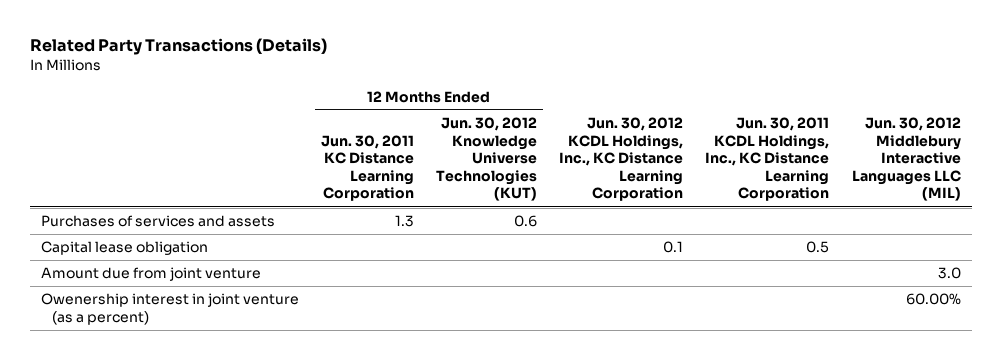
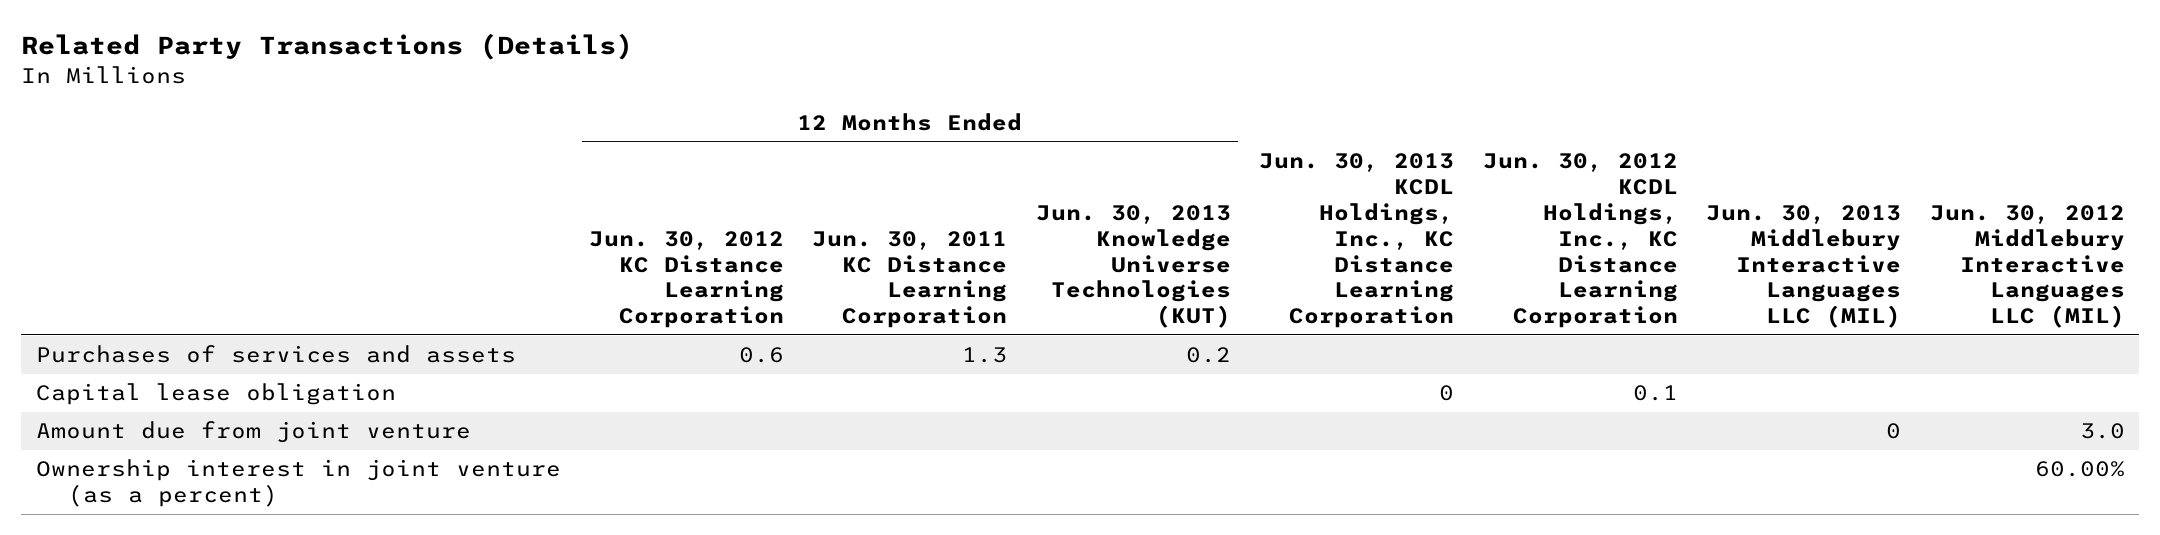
- | 12 Months Ended Jun. 30, 2011 KC Distance Learning Corporation | 12 Months Ended Jun. 30, 2012 Knowledge Universe Technologies (KUT) | Jun. 30, 2012 KCDL Holdings, Inc., KC Distance Learning Corporation | Jun. 30, 2011 KCDL Holdings, Inc., KC Distance Learning Corporation | Jun. 30, 2012 Middlebury Interactive Languages LLC (MIL)
+ | 12 Months Ended Jun. 30, 2012 KC Distance Learning Corporation | 12 Months Ended Jun. 30, 2011 KC Distance Learning Corporation | 12 Months Ended Jun. 30, 2013 Knowledge Universe Technologies (KUT) | Jun. 30, 2013 KCDL Holdings, Inc., KC Distance Learning Corporation | Jun. 30, 2012 KCDL Holdings, Inc., KC Distance Learning Corporation | Jun. 30, 2013 Middlebury Interactive Languages LLC (MIL) | Jun. 30, 2012 Middlebury Interactive Languages LLC (MIL)
- Owenership interest in joint venture (as a percent) | | | | | 60.00%
+ Ownership interest in joint venture (as a percent) | | | | | | | 60.00%

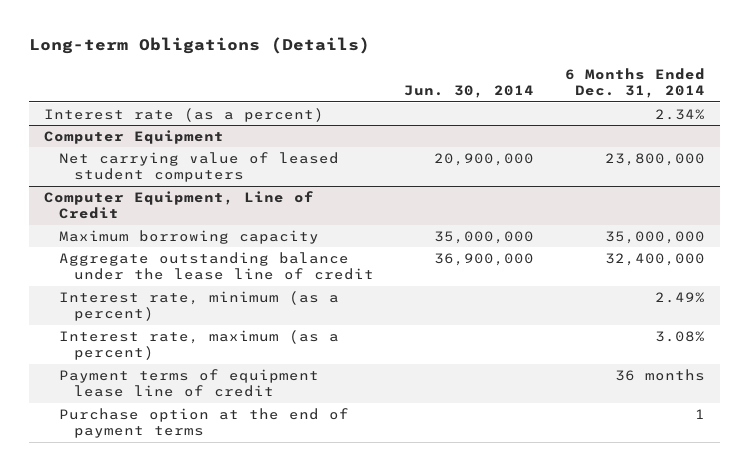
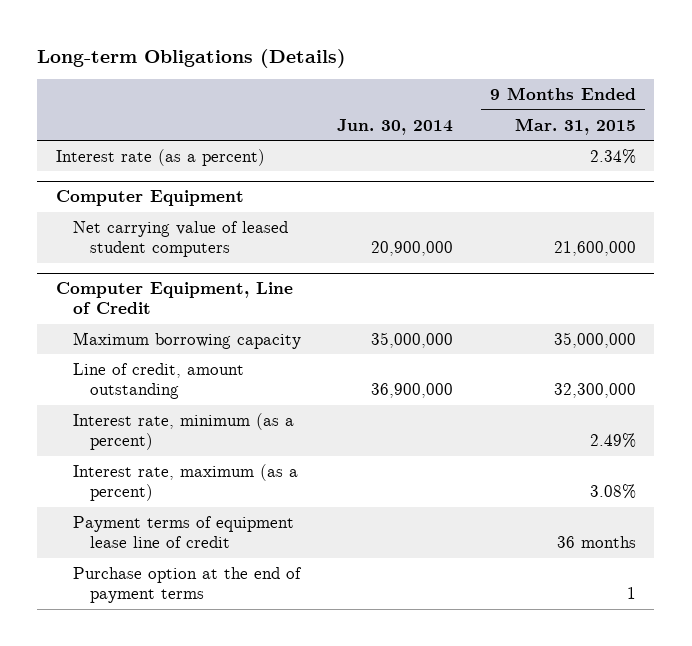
- | Jun. 30, 2014 | 6 Months Ended Dec. 31, 2014
+ | Jun. 30, 2014 | 9 Months Ended Mar. 31, 2015
@ Computer Equipment, Line of Credit
- Aggregate outstanding balance under the lease line of credit | 36,900,000 | 32,400,000
+ Line of credit, amount outstanding | 36,900,000 | 32,300,000

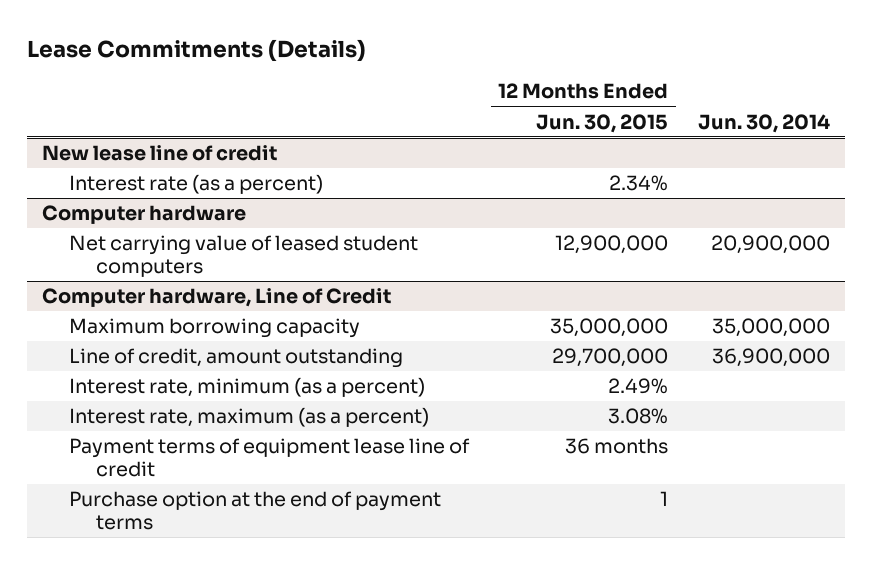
- Long-term Obligations (Details)
+ Lease Commitments (Details)
- | Jun. 30, 2014 | 9 Months Ended Mar. 31, 2015
+ | 12 Months Ended Jun. 30, 2015 | Jun. 30, 2014
- Interest rate (as a percent) | | 2.34%
- Computer Equipment
+ New lease line of credit
+ Interest rate (as a percent) | 2.34% |
+ Computer hardware
- Computer Equipment, Line of Credit
+ Computer hardware, Line of Credit

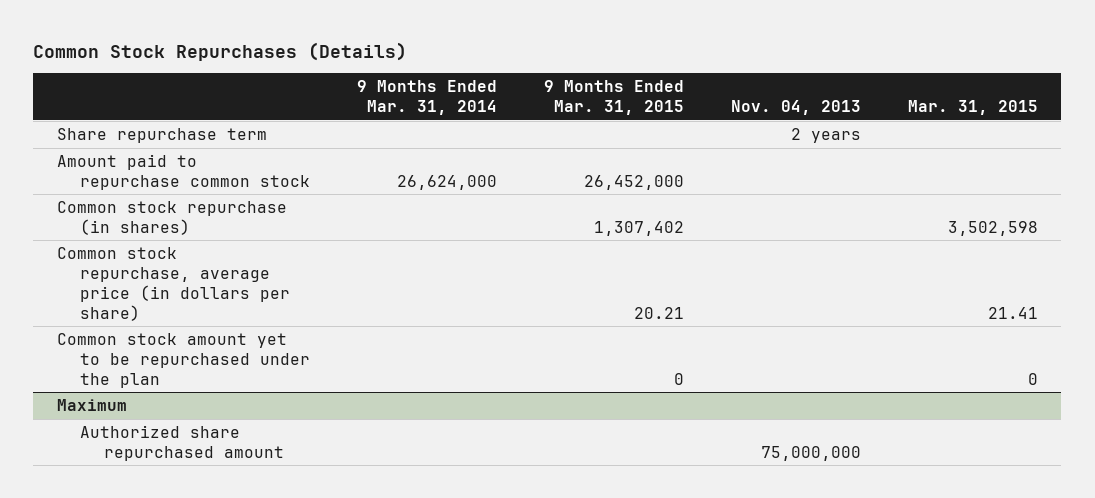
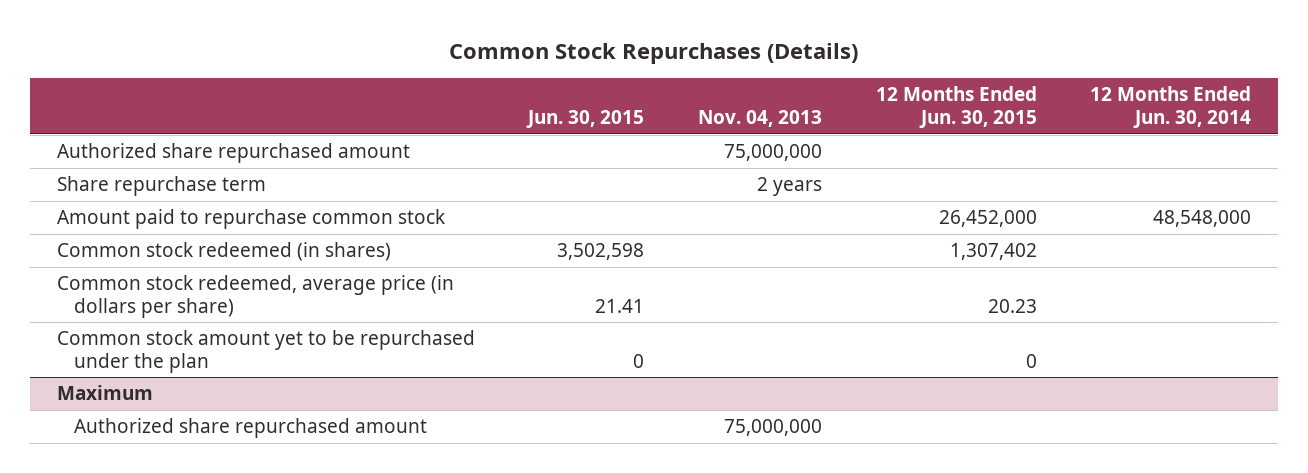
- | 9 Months Ended Mar. 31, 2014 | 9 Months Ended Mar. 31, 2015 | Nov. 04, 2013 | Mar. 31, 2015
+ | Jun. 30, 2015 | Nov. 04, 2013 | 12 Months Ended Jun. 30, 2015 | 12 Months Ended Jun. 30, 2014
+ Authorized share repurchased amount | | 75,000,000 | |
- Common stock repurchase (in shares) | | 1,307,402 | | 3,502,598
- Common stock repurchase, average price (in dollars per share) | | 20.21 | | 21.41
+ Common stock redeemed (in shares) | 3,502,598 | | 1,307,402 |
+ Common stock redeemed, average price (in dollars per share) | 21.41 | | 20.23 |

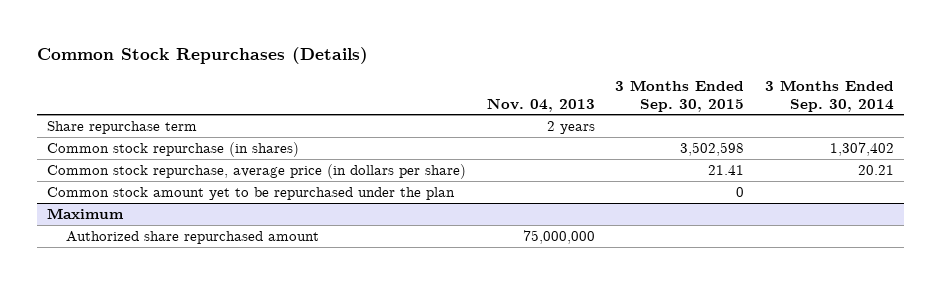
- | Jun. 30, 2015 | Nov. 04, 2013 | 12 Months Ended Jun. 30, 2015 | 12 Months Ended Jun. 30, 2014
+ | Nov. 04, 2013 | 3 Months Ended Sep. 30, 2015 | 3 Months Ended Sep. 30, 2014
- Authorized share repurchased amount | | 75,000,000 | |
- Amount paid to repurchase common stock | | | 26,452,000 | 48,548,000
- Common stock redeemed (in shares) | 3,502,598 | | 1,307,402 |
- Common stock redeemed, average price (in dollars per share) | 21.41 | | 20.23 |
+ Common stock repurchase (in shares) | | 3,502,598 | 1,307,402
+ Common stock repurchase, average price (in dollars per share) | | 21.41 | 20.21

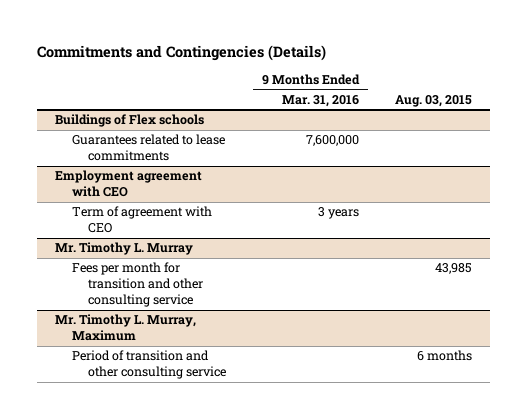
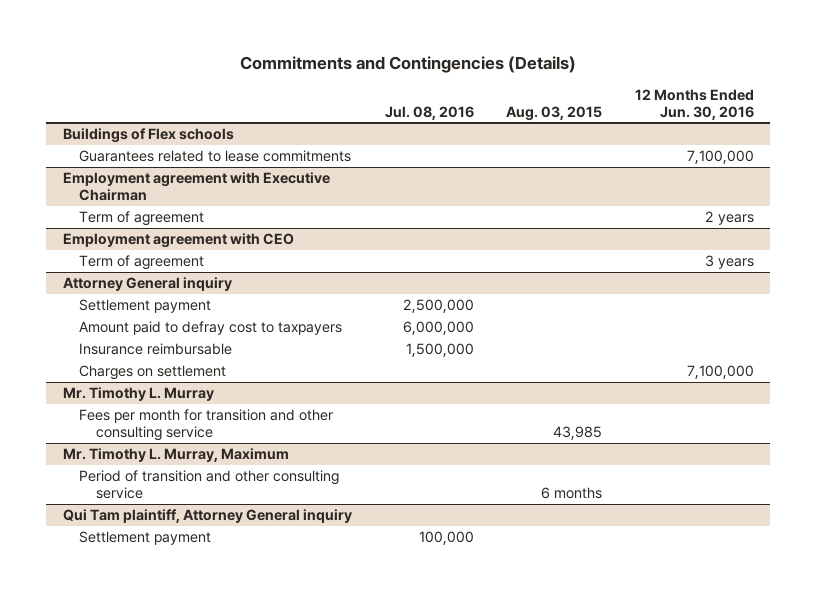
- | 9 Months Ended Mar. 31, 2016 | Aug. 03, 2015
+ | Jul. 08, 2016 | Aug. 03, 2015 | 12 Months Ended Jun. 30, 2016
+ Employment agreement with Executive Chairman
+ Term of agreement | | | 2 years
@ Employment agreement with CEO
- Term of agreement with CEO | 3 years |
+ Term of agreement | | | 3 years
+ Attorney General inquiry
+ Settlement payment | 2,500,000 | |
+ Amount paid to defray cost to taxpayers | 6,000,000 | |
+ Insurance reimbursable | 1,500,000 | |
+ Charges on settlement | | | 7,100,000
+ Qui Tam plaintiff, Attorney General inquiry
+ Settlement payment | 100,000 | |

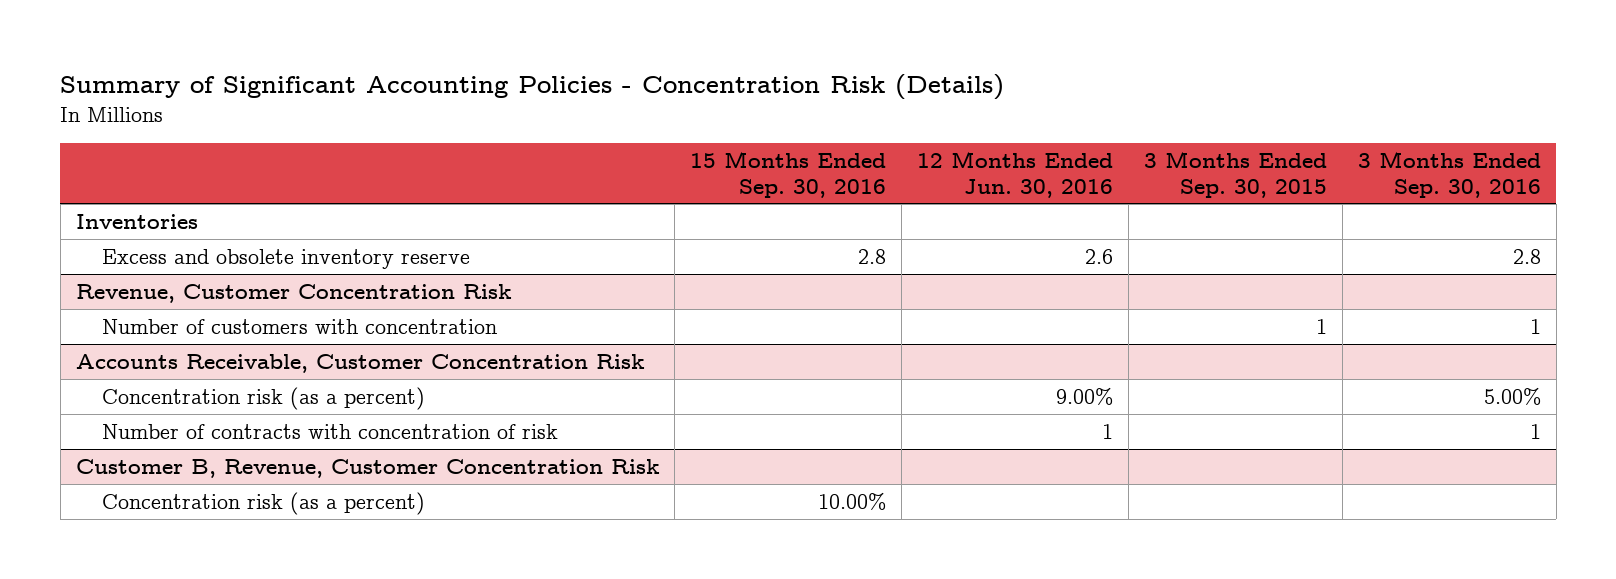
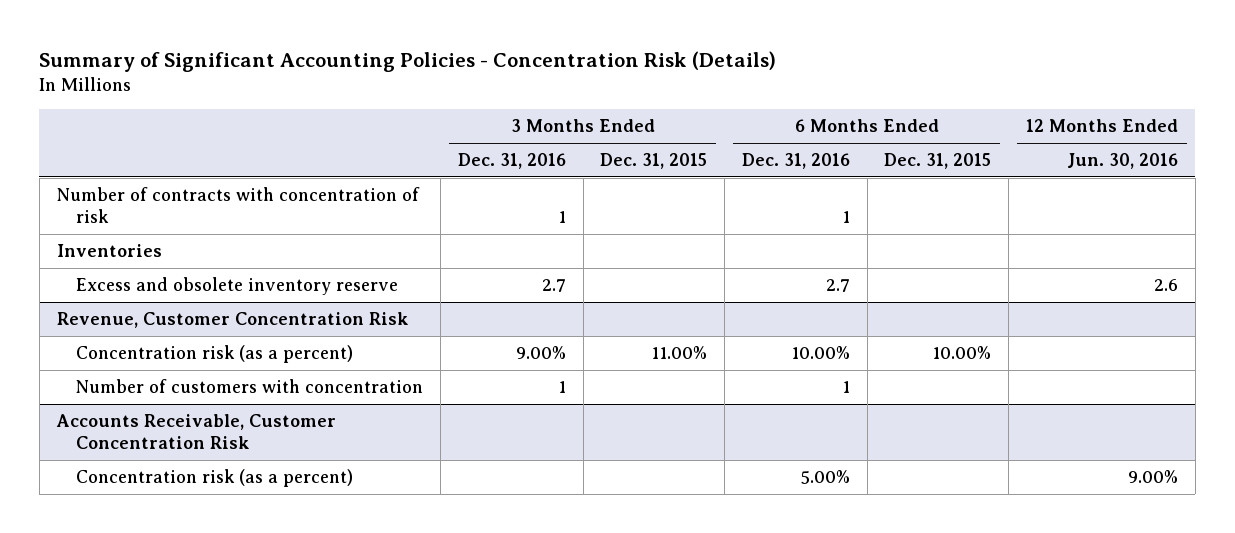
- | 15 Months Ended Sep. 30, 2016 | 12 Months Ended Jun. 30, 2016 | 3 Months Ended Sep. 30, 2015 | 3 Months Ended Sep. 30, 2016
+ | 3 Months Ended Dec. 31, 2016 | 3 Months Ended Dec. 31, 2015 | 6 Months Ended Dec. 31, 2016 | 6 Months Ended Dec. 31, 2015 | 12 Months Ended Jun. 30, 2016
+ Number of contracts with concentration of risk | 1 | | 1 | |
@ Revenue, Customer Concentration Risk
+ Concentration risk (as a percent) | 9.00% | 11.00% | 10.00% | 10.00% |
@ Accounts Receivable, Customer Concentration Risk
- Number of contracts with concentration of risk | | 1 | | 1
- Customer B, Revenue, Customer Concentration Risk
- Concentration risk (as a percent) | 10.00% | | |

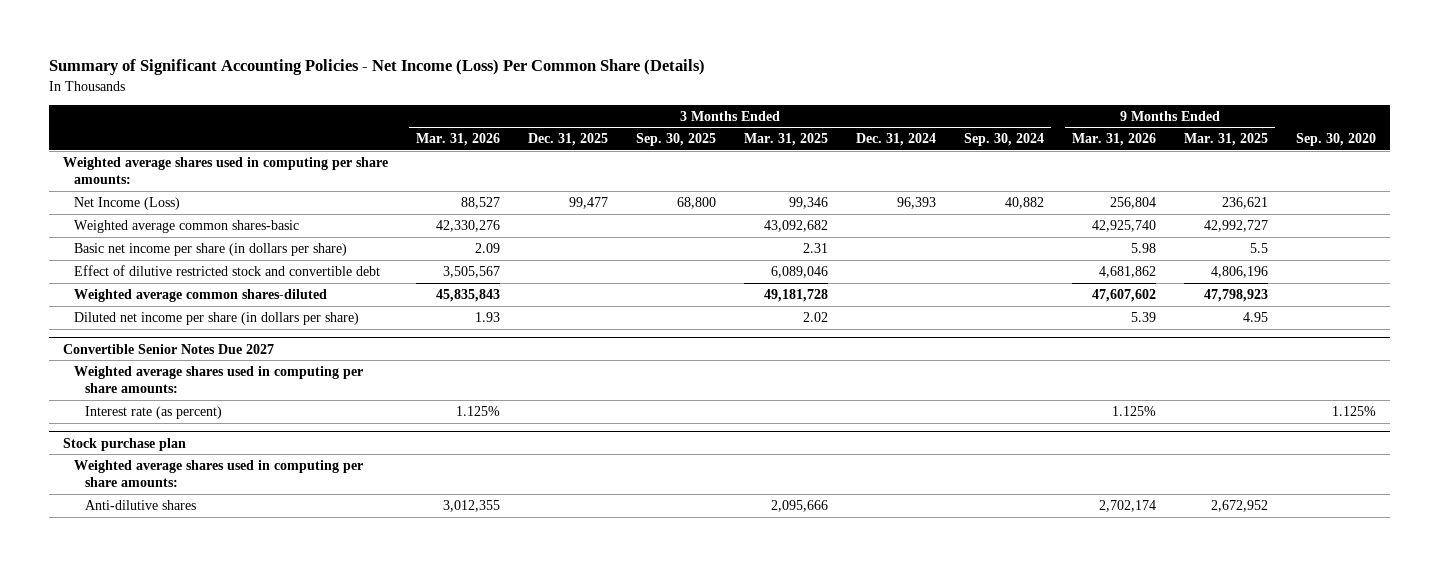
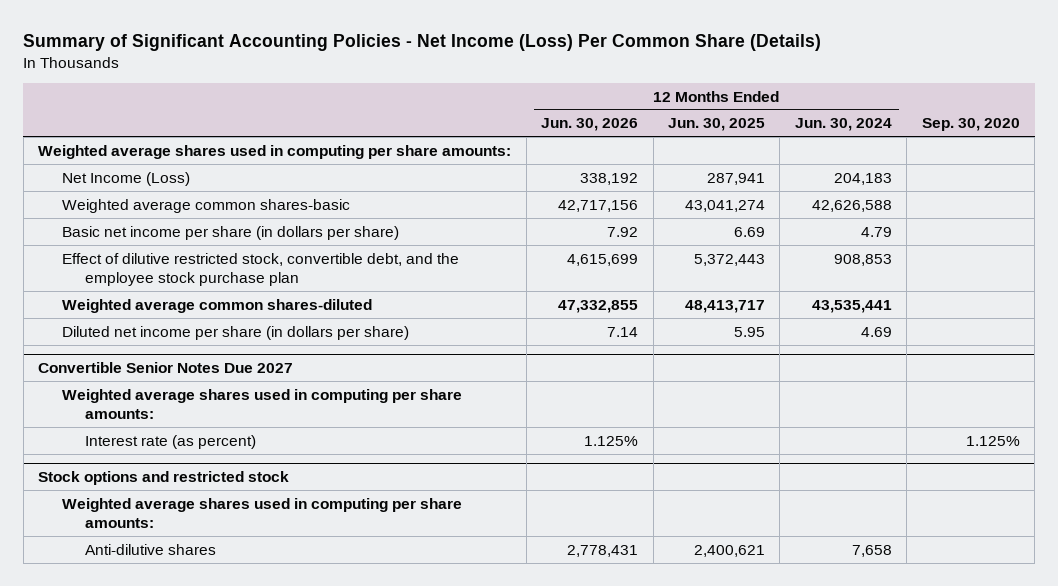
- | 3 Months Ended Mar. 31, 2026 | 3 Months Ended Dec. 31, 2025 | 3 Months Ended Sep. 30, 2025 | 3 Months Ended Mar. 31, 2025 | 3 Months Ended Dec. 31, 2024 | 3 Months Ended Sep. 30, 2024 | 9 Months Ended Mar. 31, 2026 | 9 Months Ended Mar. 31, 2025 | Sep. 30, 2020
+ | 12 Months Ended Jun. 30, 2026 | 12 Months Ended Jun. 30, 2025 | 12 Months Ended Jun. 30, 2024 | Sep. 30, 2020
- Effect of dilutive restricted stock and convertible debt | 3,505,567 | | | 6,089,046 | | | 4,681,862 | 4,806,196 |
+ Effect of dilutive restricted stock, convertible debt, and the employee stock purchase plan | 4,615,699 | 5,372,443 | 908,853 |
- Stock purchase plan
- Weighted average shares used in computing per share amounts:
- Anti-dilutive shares | 3,012,355 | | | 2,095,666 | | | 2,702,174 | 2,672,952 |
+ Stock options and restricted stock
+ Weighted average shares used in computing per share amounts:
+ Anti-dilutive shares | 2,778,431 | 2,400,621 | 7,658 |

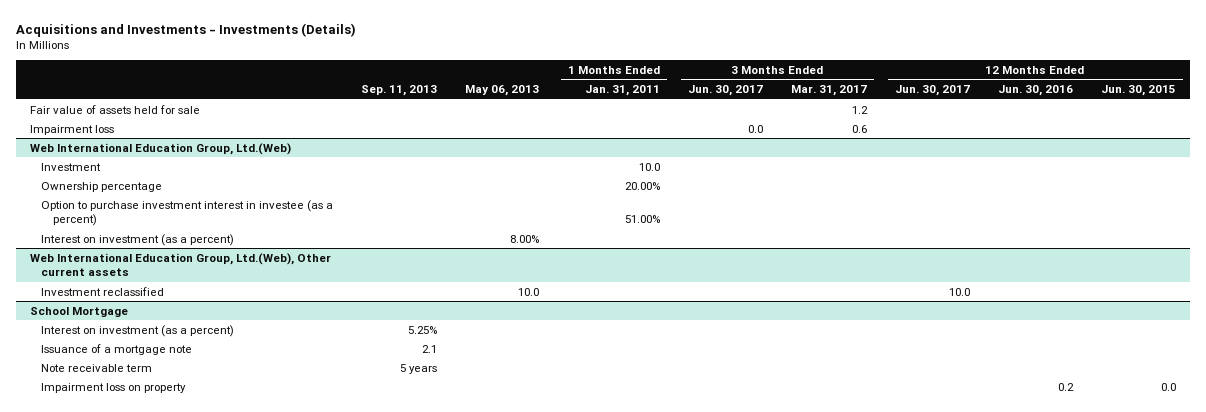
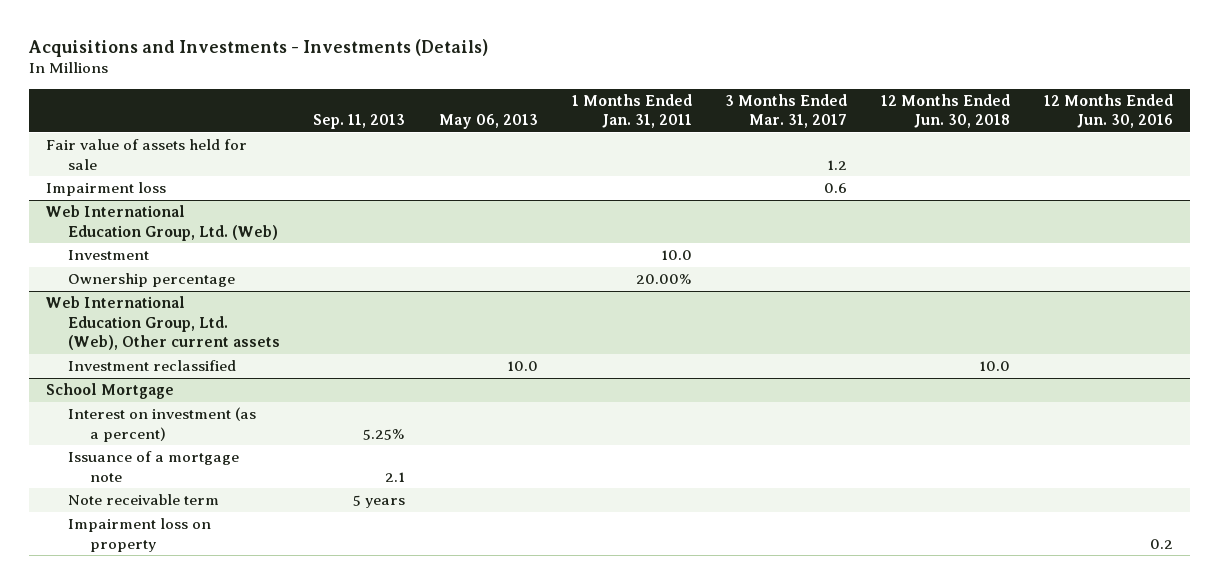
- | Sep. 11, 2013 | May 06, 2013 | 1 Months Ended Jan. 31, 2011 | 3 Months Ended Jun. 30, 2017 | 3 Months Ended Mar. 31, 2017 | 12 Months Ended Jun. 30, 2017 | 12 Months Ended Jun. 30, 2016 | 12 Months Ended Jun. 30, 2015
+ | Sep. 11, 2013 | May 06, 2013 | 1 Months Ended Jan. 31, 2011 | 3 Months Ended Mar. 31, 2017 | 12 Months Ended Jun. 30, 2018 | 12 Months Ended Jun. 30, 2016
- Web International Education Group, Ltd.(Web)
+ Web International Education Group, Ltd. (Web)
- Option to purchase investment interest in investee (as a percent) | | | 51.00% | | | | |
- Interest on investment (as a percent) | | 8.00% | | | | | |
- Web International Education Group, Ltd.(Web), Other current assets
+ Web International Education Group, Ltd. (Web), Other current assets

